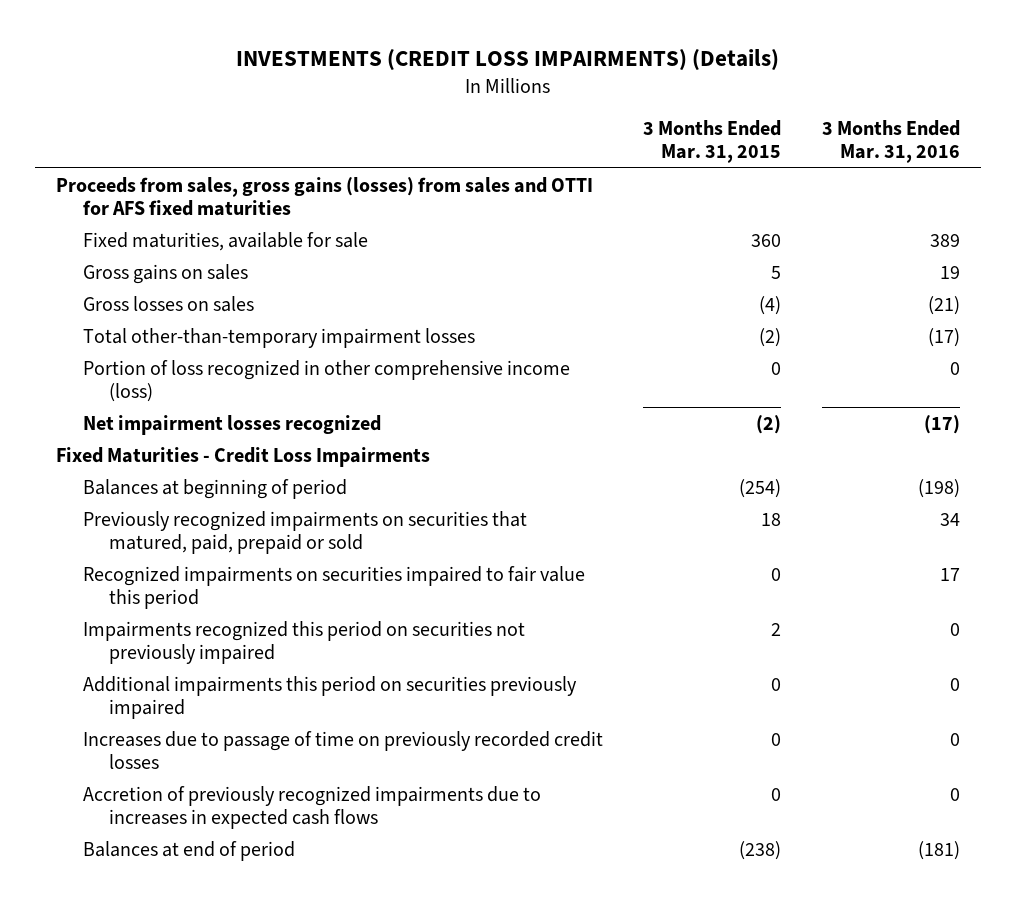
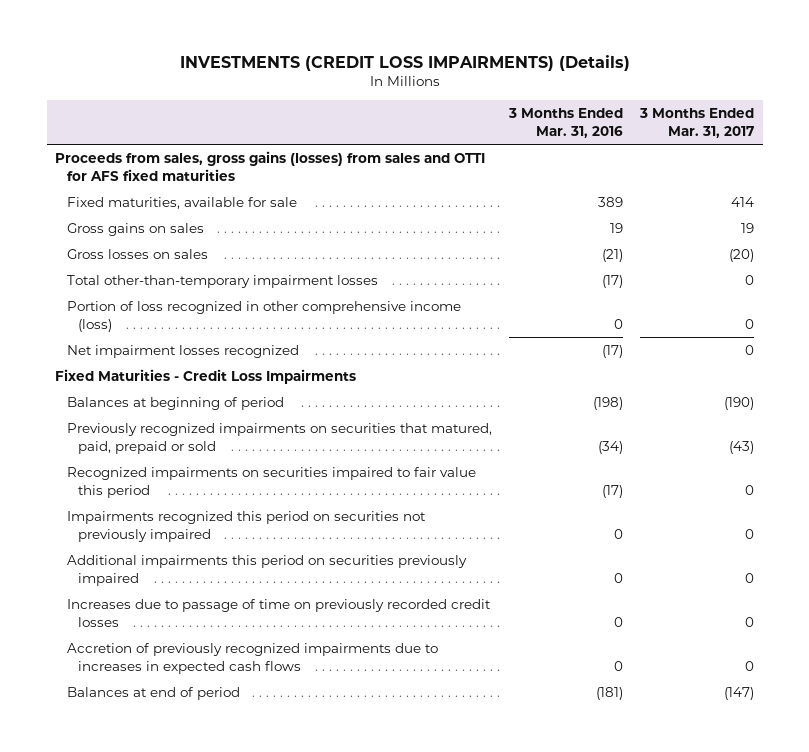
- | 3 Months Ended Mar. 31, 2015 | 3 Months Ended Mar. 31, 2016
+ | 3 Months Ended Mar. 31, 2016 | 3 Months Ended Mar. 31, 2017
- Previously recognized impairments on securities that matured, paid, prepaid or sold | 18 | 34
- Recognized impairments on securities impaired to fair value this period | 0 | 17
+ Previously recognized impairments on securities that matured, paid, prepaid or sold | (34) | (43)
+ Recognized impairments on securities impaired to fair value this period | (17) | 0

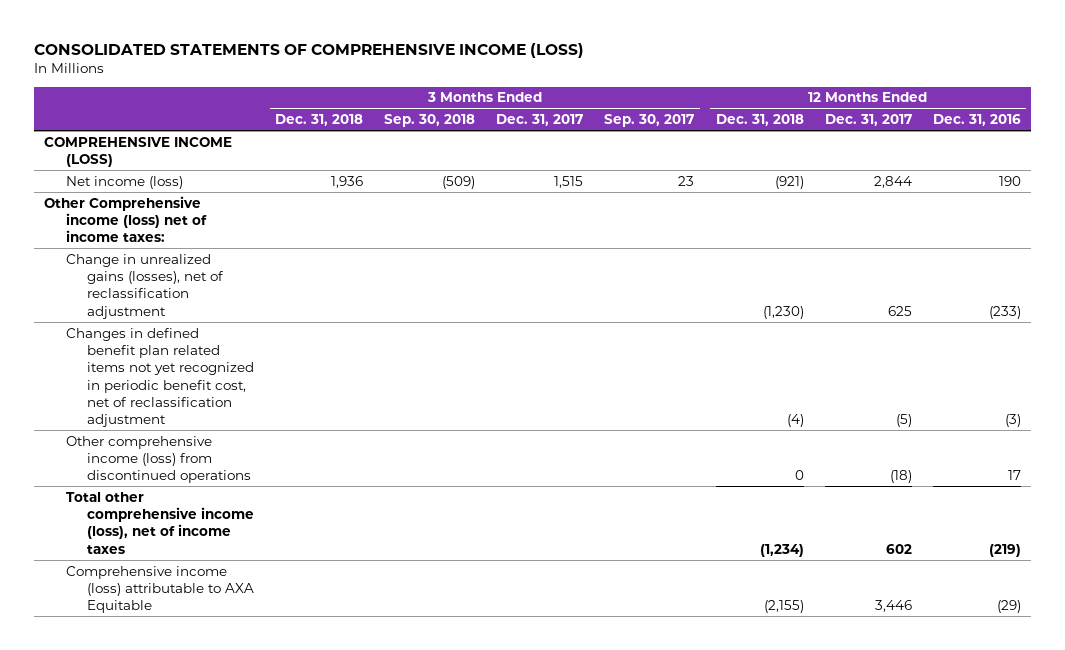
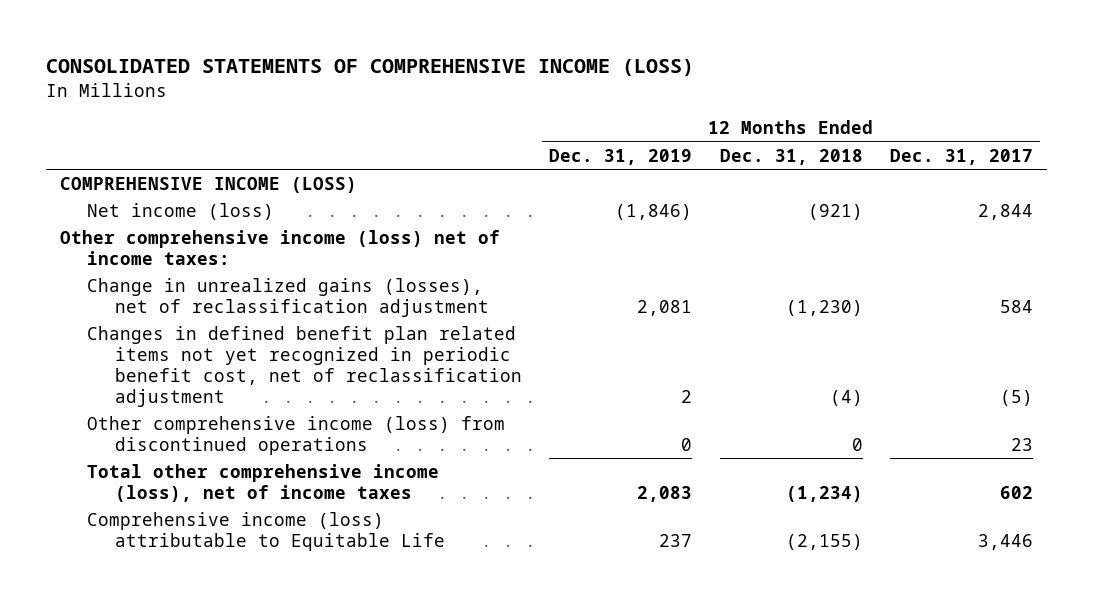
- | 3 Months Ended Dec. 31, 2018 | 3 Months Ended Sep. 30, 2018 | 3 Months Ended Dec. 31, 2017 | 3 Months Ended Sep. 30, 2017 | 12 Months Ended Dec. 31, 2018 | 12 Months Ended Dec. 31, 2017 | 12 Months Ended Dec. 31, 2016
+ | 12 Months Ended Dec. 31, 2019 | 12 Months Ended Dec. 31, 2018 | 12 Months Ended Dec. 31, 2017
- Other Comprehensive income (loss) net of income taxes:
- Change in unrealized gains (losses), net of reclassification adjustment | | | | | (1,230) | 625 | (233)
+ Other comprehensive income (loss) net of income taxes:
+ Change in unrealized gains (losses), net of reclassification adjustment | 2,081 | (1,230) | 584
- Other comprehensive income (loss) from discontinued operations | | | | | 0 | (18) | 17
+ Other comprehensive income (loss) from discontinued operations | 0 | 0 | 23
- Comprehensive income (loss) attributable to AXA Equitable | | | | | (2,155) | 3,446 | (29)
+ Comprehensive income (loss) attributable to Equitable Life | 237 | (2,155) | 3,446

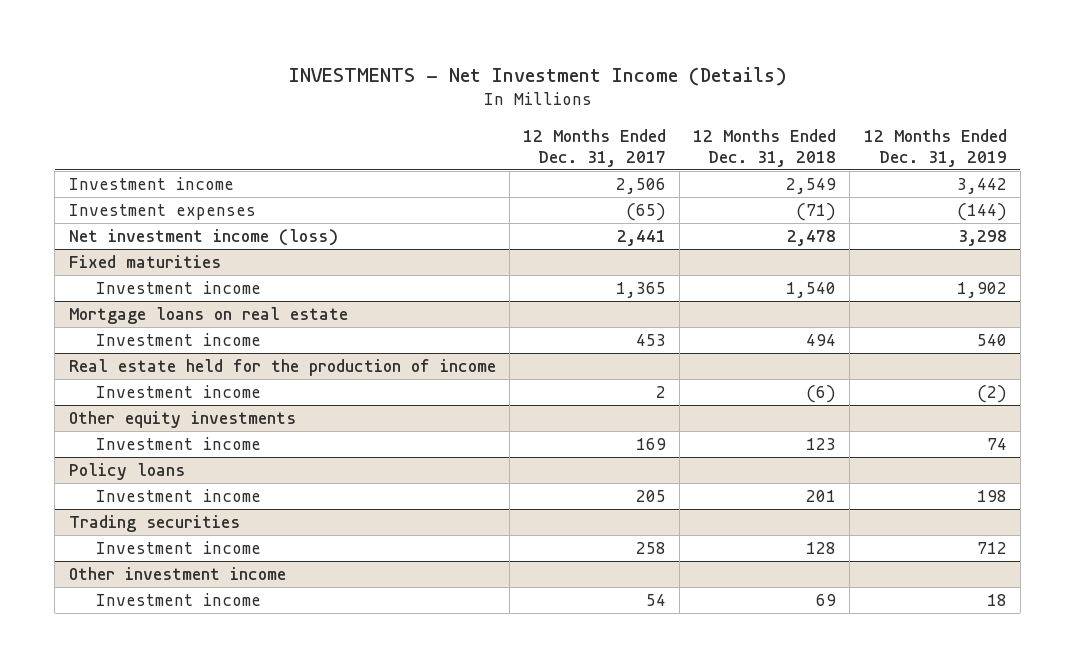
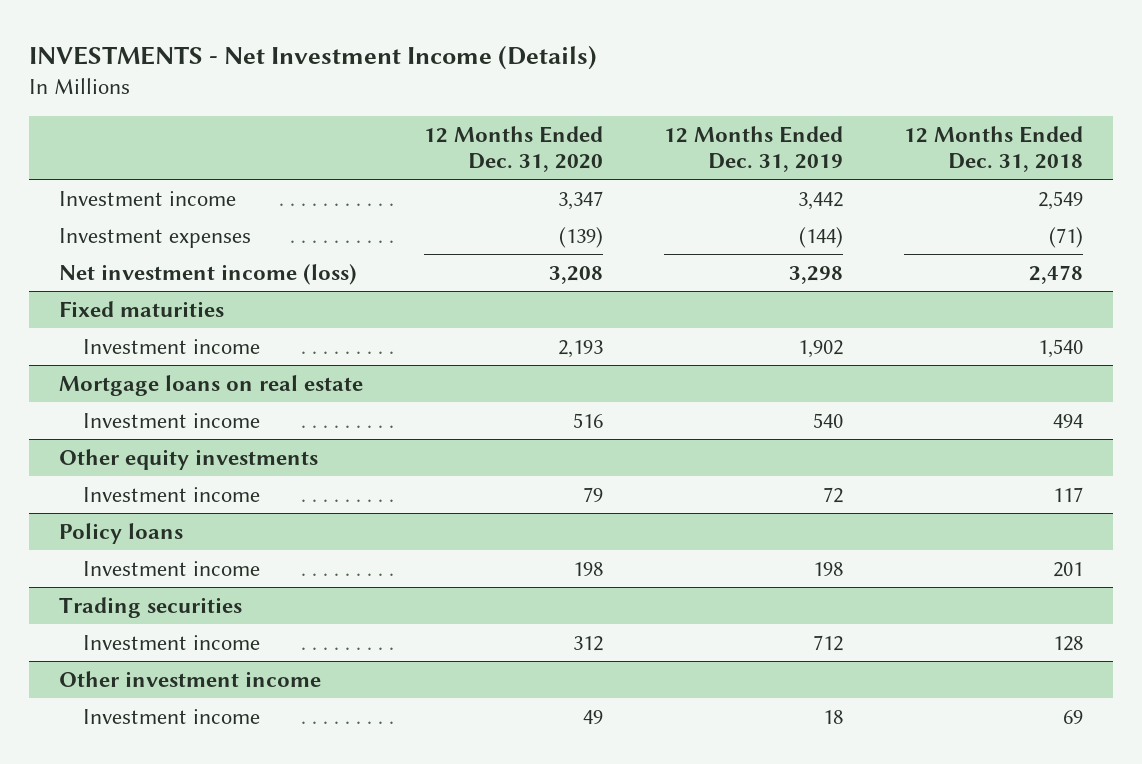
- | 12 Months Ended Dec. 31, 2017 | 12 Months Ended Dec. 31, 2018 | 12 Months Ended Dec. 31, 2019
+ | 12 Months Ended Dec. 31, 2020 | 12 Months Ended Dec. 31, 2019 | 12 Months Ended Dec. 31, 2018
- Real estate held for the production of income
- Investment income | 2 | (6) | (2)
@ Other equity investments
- Investment income | 169 | 123 | 74
+ Investment income | 79 | 72 | 117

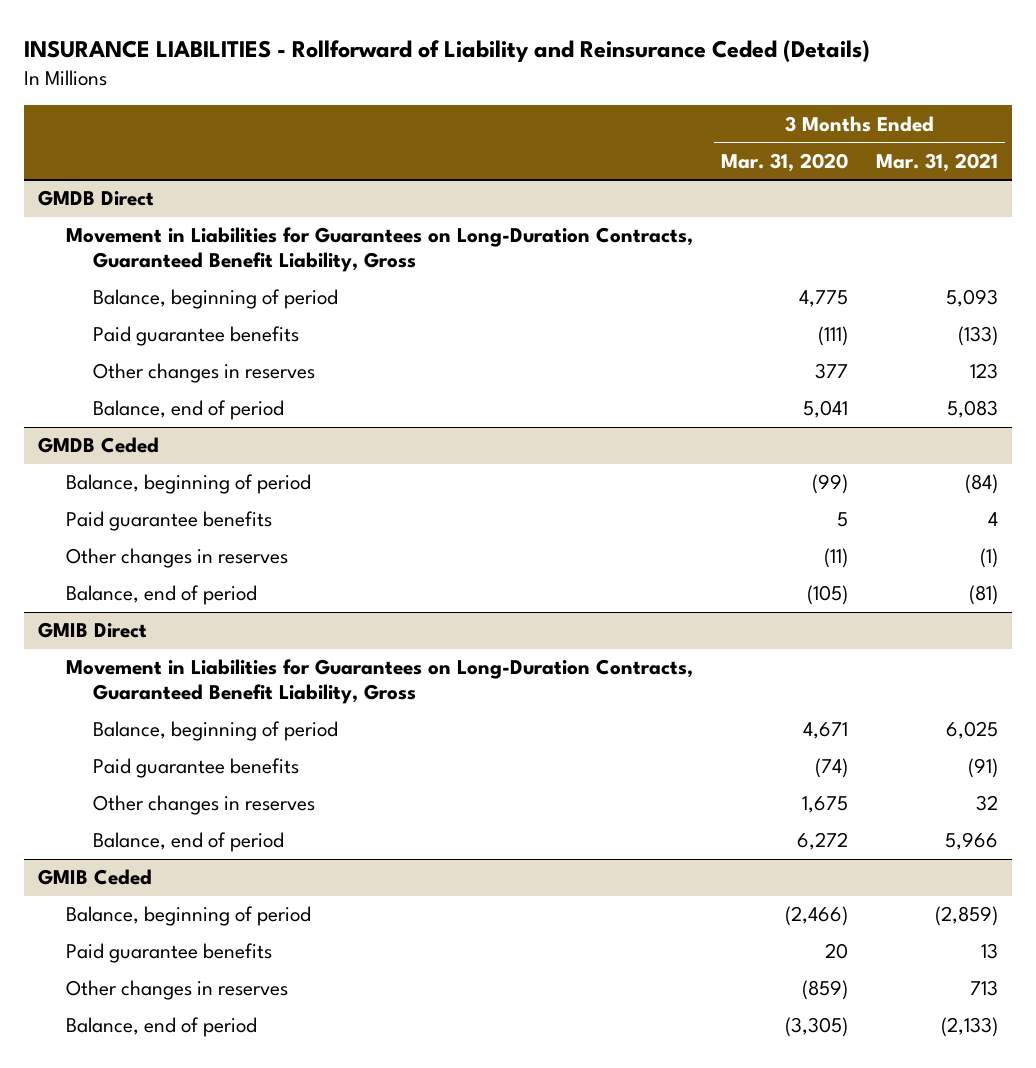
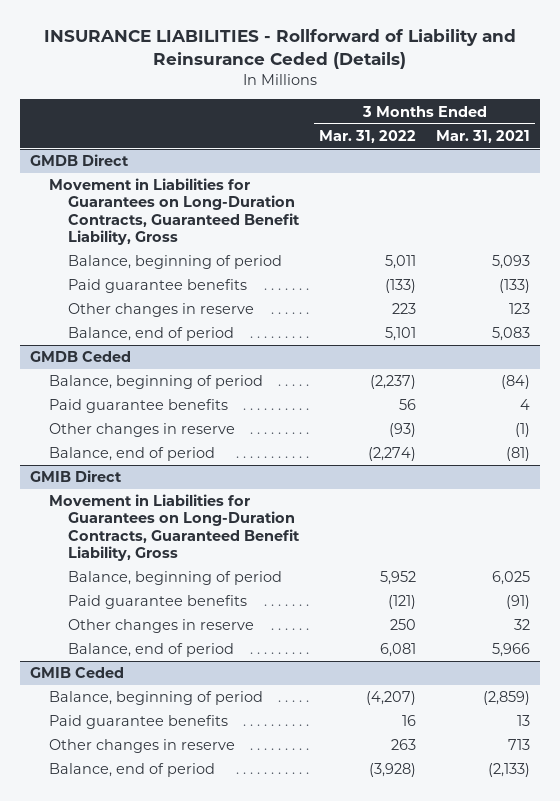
- | 3 Months Ended Mar. 31, 2020 | 3 Months Ended Mar. 31, 2021
+ | 3 Months Ended Mar. 31, 2022 | 3 Months Ended Mar. 31, 2021
@ GMDB Direct
- Other changes in reserves | 377 | 123
+ Other changes in reserve | 223 | 123
@ GMDB Ceded
- Other changes in reserves | (11) | (1)
+ Other changes in reserve | (93) | (1)
@ GMIB Direct
- Other changes in reserves | 1,675 | 32
+ Other changes in reserve | 250 | 32
@ GMIB Ceded
- Other changes in reserves | (859) | 713
+ Other changes in reserve | 263 | 713

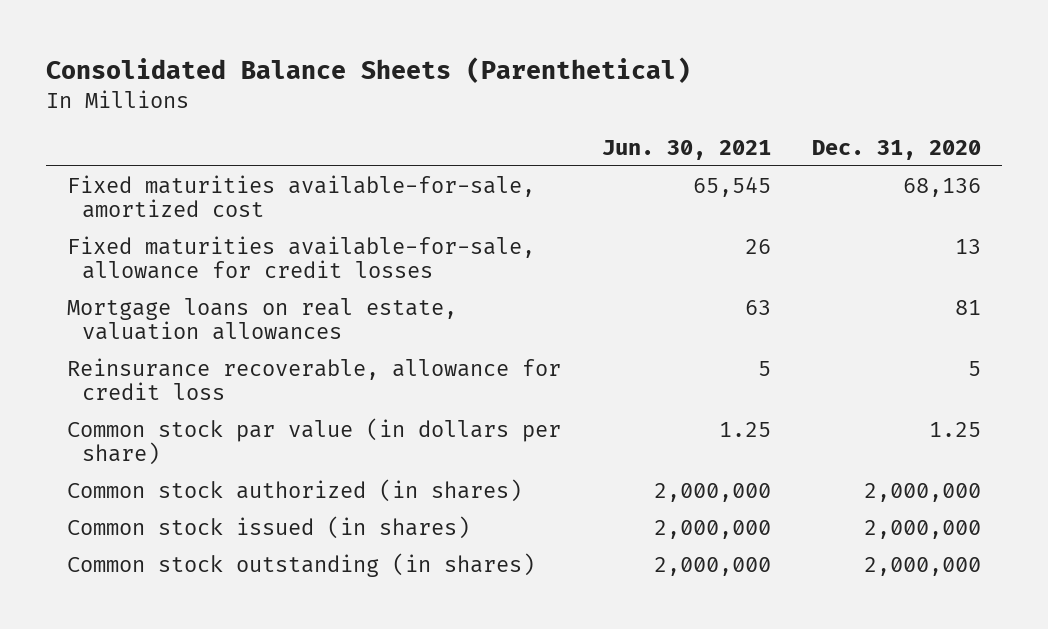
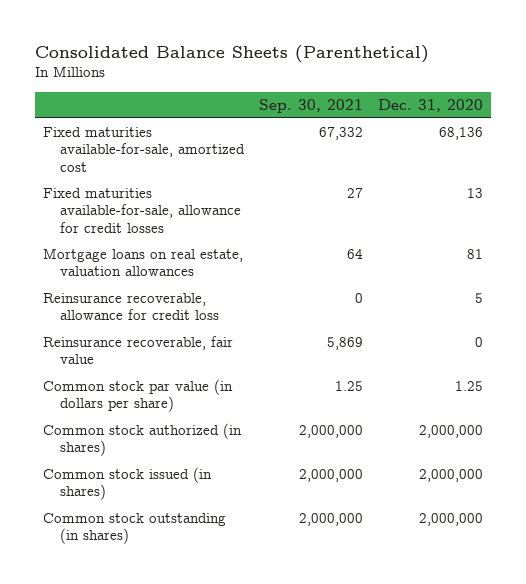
- | Jun. 30, 2021 | Dec. 31, 2020
+ | Sep. 30, 2021 | Dec. 31, 2020
+ Reinsurance recoverable, fair value | 5,869 | 0

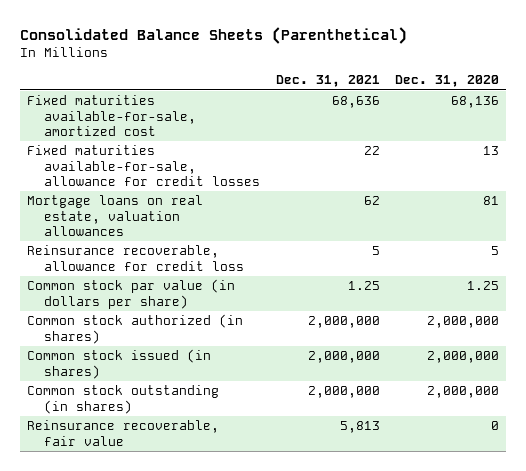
- | Sep. 30, 2021 | Dec. 31, 2020
+ | Dec. 31, 2021 | Dec. 31, 2020
moved down: Reinsurance recoverable, fair value | 5,813 | 0

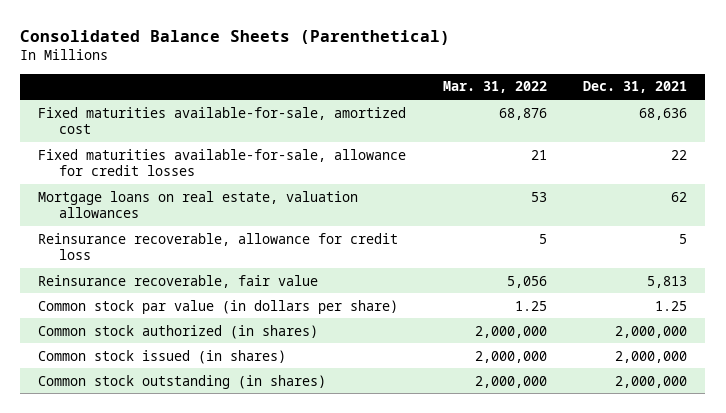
- | Dec. 31, 2021 | Dec. 31, 2020
+ | Mar. 31, 2022 | Dec. 31, 2021
moved up: Reinsurance recoverable, fair value | 5,056 | 5,813

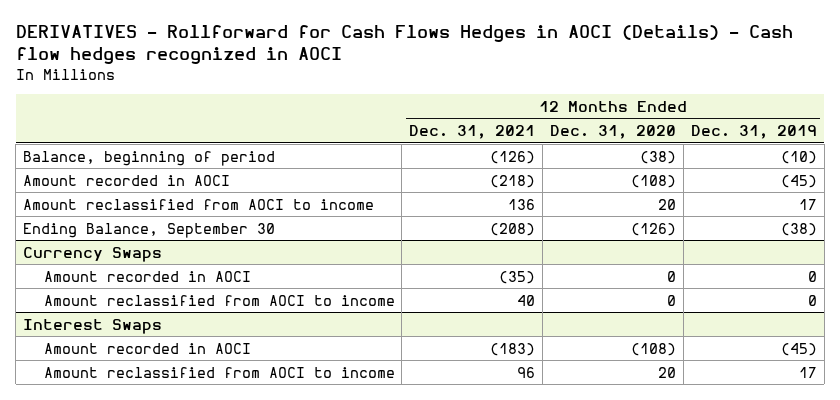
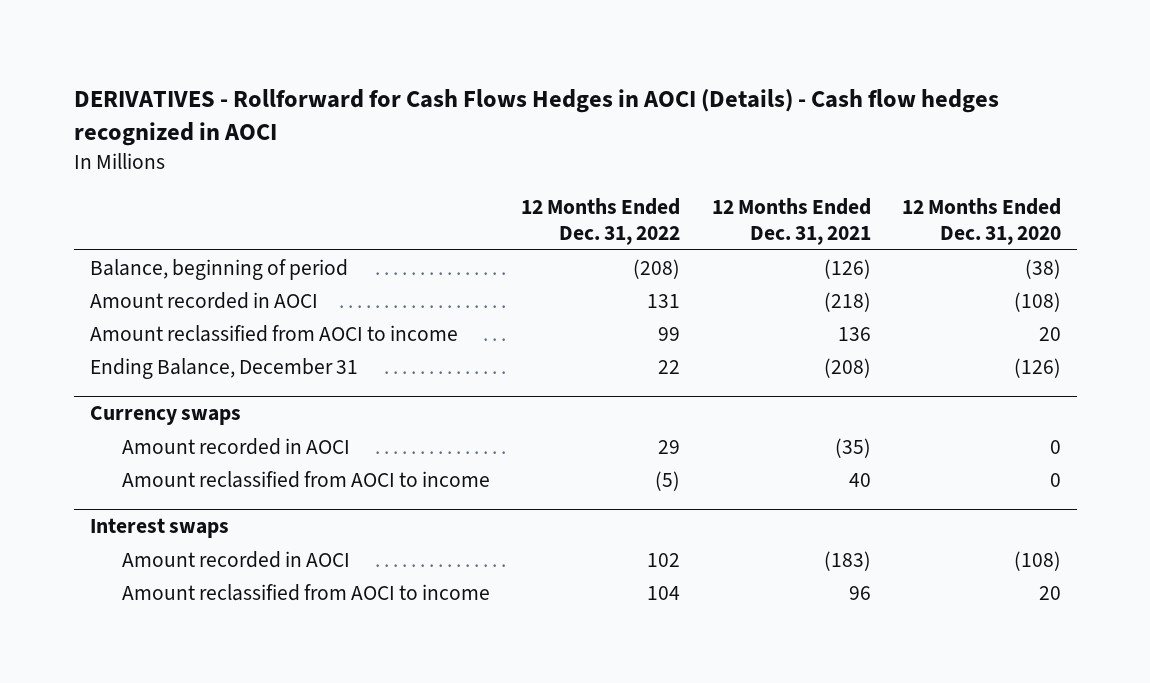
- | 12 Months Ended Dec. 31, 2021 | 12 Months Ended Dec. 31, 2020 | 12 Months Ended Dec. 31, 2019
+ | 12 Months Ended Dec. 31, 2022 | 12 Months Ended Dec. 31, 2021 | 12 Months Ended Dec. 31, 2020
- Ending Balance, September 30 | (208) | (126) | (38)
- Currency Swaps
+ Ending Balance, December 31 | 22 | (208) | (126)
+ Currency swaps
- Interest Swaps
+ Interest swaps

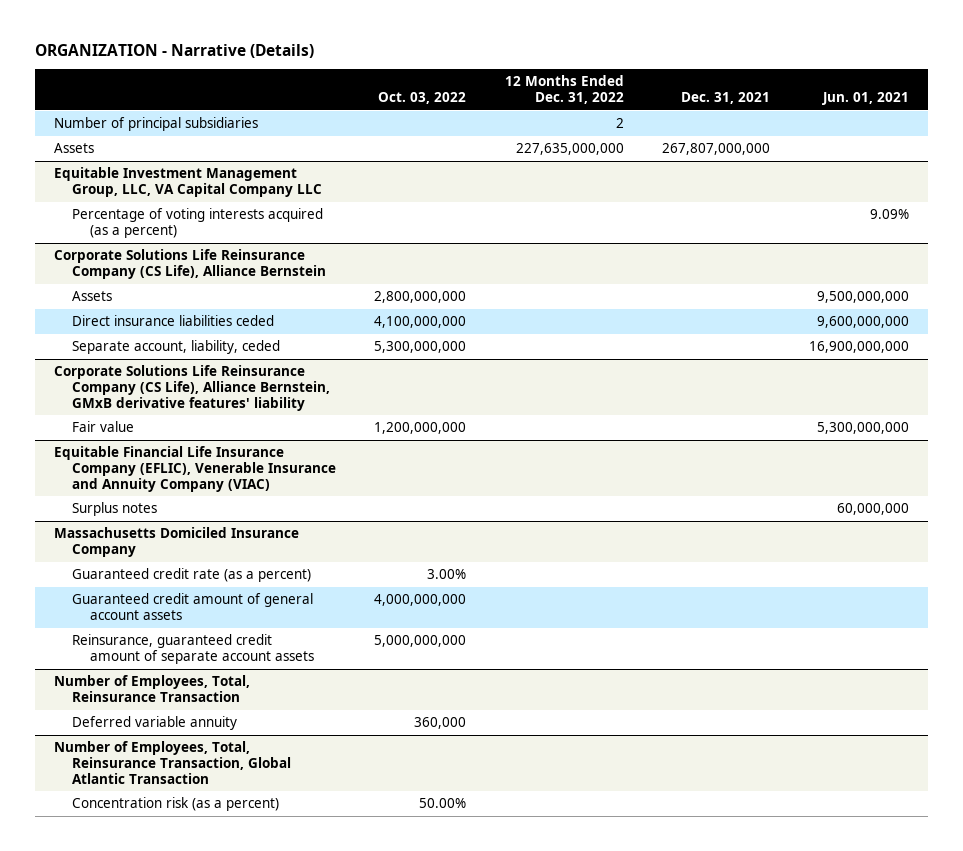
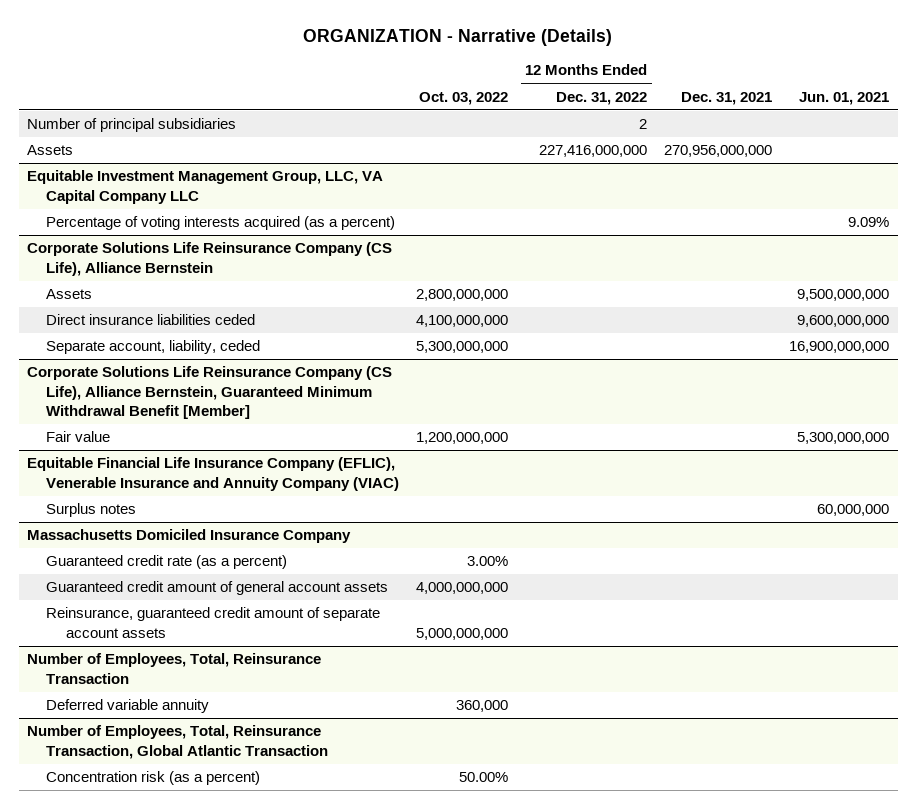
- Assets | | 227,635,000,000 | 267,807,000,000 |
+ Assets | | 227,416,000,000 | 270,956,000,000 |
- Corporate Solutions Life Reinsurance Company (CS Life), Alliance Bernstein, GMxB derivative features' liability
+ Corporate Solutions Life Reinsurance Company (CS Life), Alliance Bernstein, Guaranteed Minimum Withdrawal Benefit [Member]

